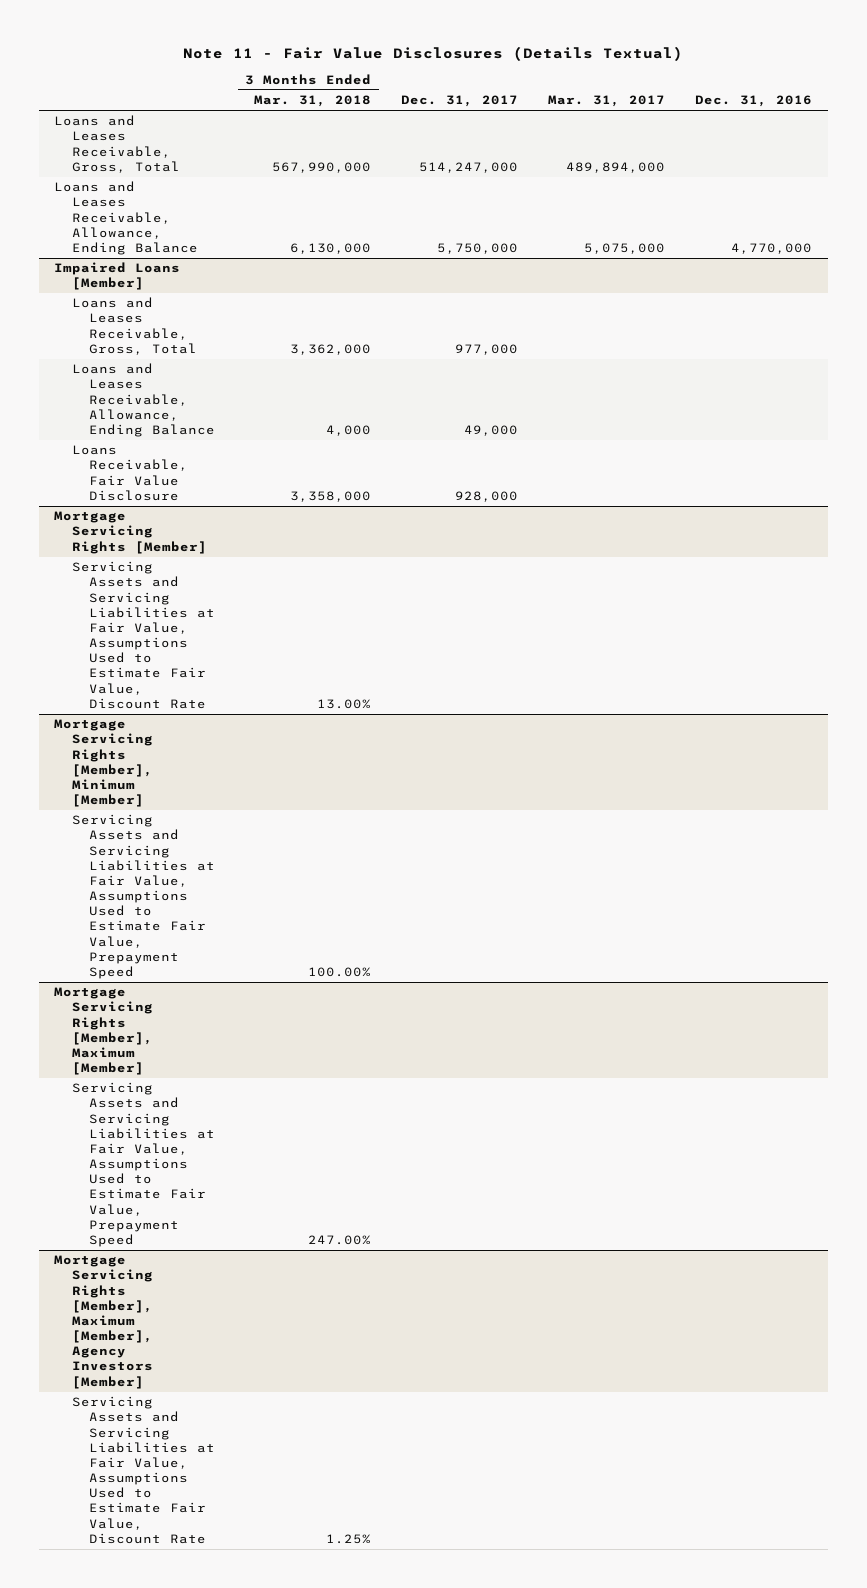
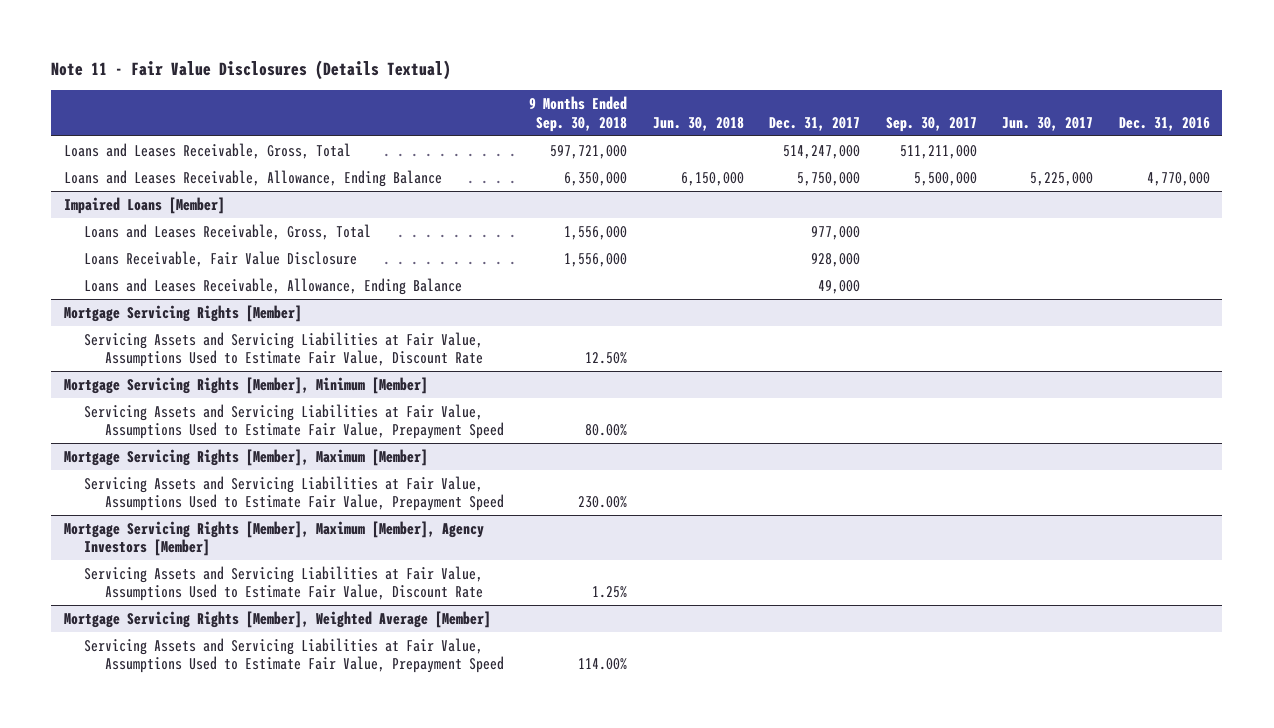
- | 3 Months Ended Mar. 31, 2018 | Dec. 31, 2017 | Mar. 31, 2017 | Dec. 31, 2016
+ | 9 Months Ended Sep. 30, 2018 | Jun. 30, 2018 | Dec. 31, 2017 | Sep. 30, 2017 | Jun. 30, 2017 | Dec. 31, 2016
@ Impaired Loans [Member]
moved down: Loans and Leases Receivable, Allowance, Ending Balance | | | 49,000 | | |
+ Mortgage Servicing Rights [Member], Weighted Average [Member]
+ Servicing Assets and Servicing Liabilities at Fair Value, Assumptions Used to Estimate Fair Value, Prepayment Speed | 114.00% | | | | |

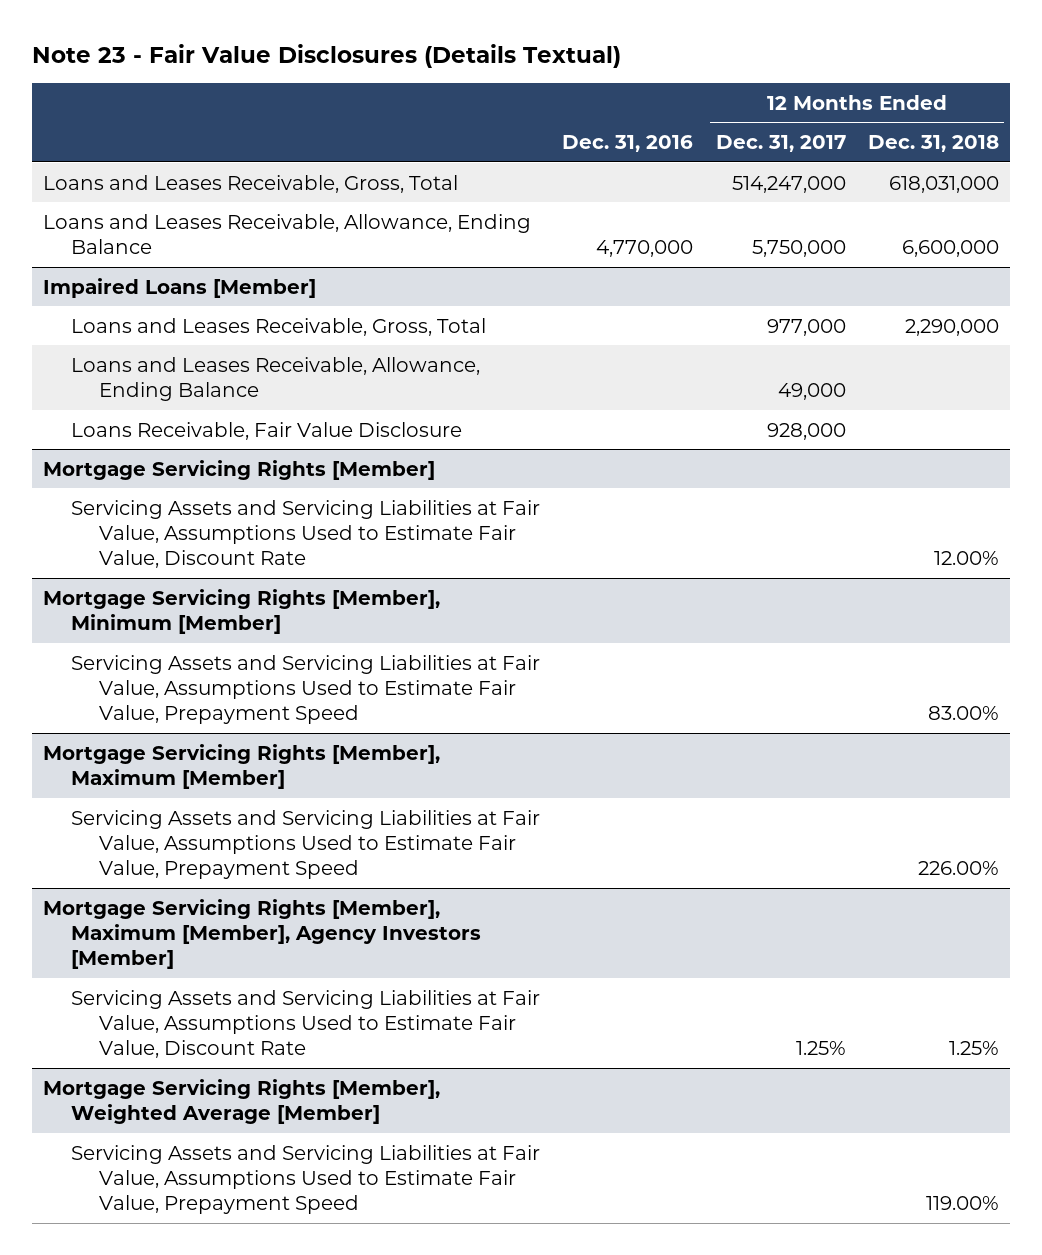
- Note 11 - Fair Value Disclosures (Details Textual)
+ Note 23 - Fair Value Disclosures (Details Textual)
- | 9 Months Ended Sep. 30, 2018 | Jun. 30, 2018 | Dec. 31, 2017 | Sep. 30, 2017 | Jun. 30, 2017 | Dec. 31, 2016
+ | Dec. 31, 2016 | 12 Months Ended Dec. 31, 2017 | 12 Months Ended Dec. 31, 2018
@ Impaired Loans [Member]
moved down: Loans Receivable, Fair Value Disclosure | | 928,000 |

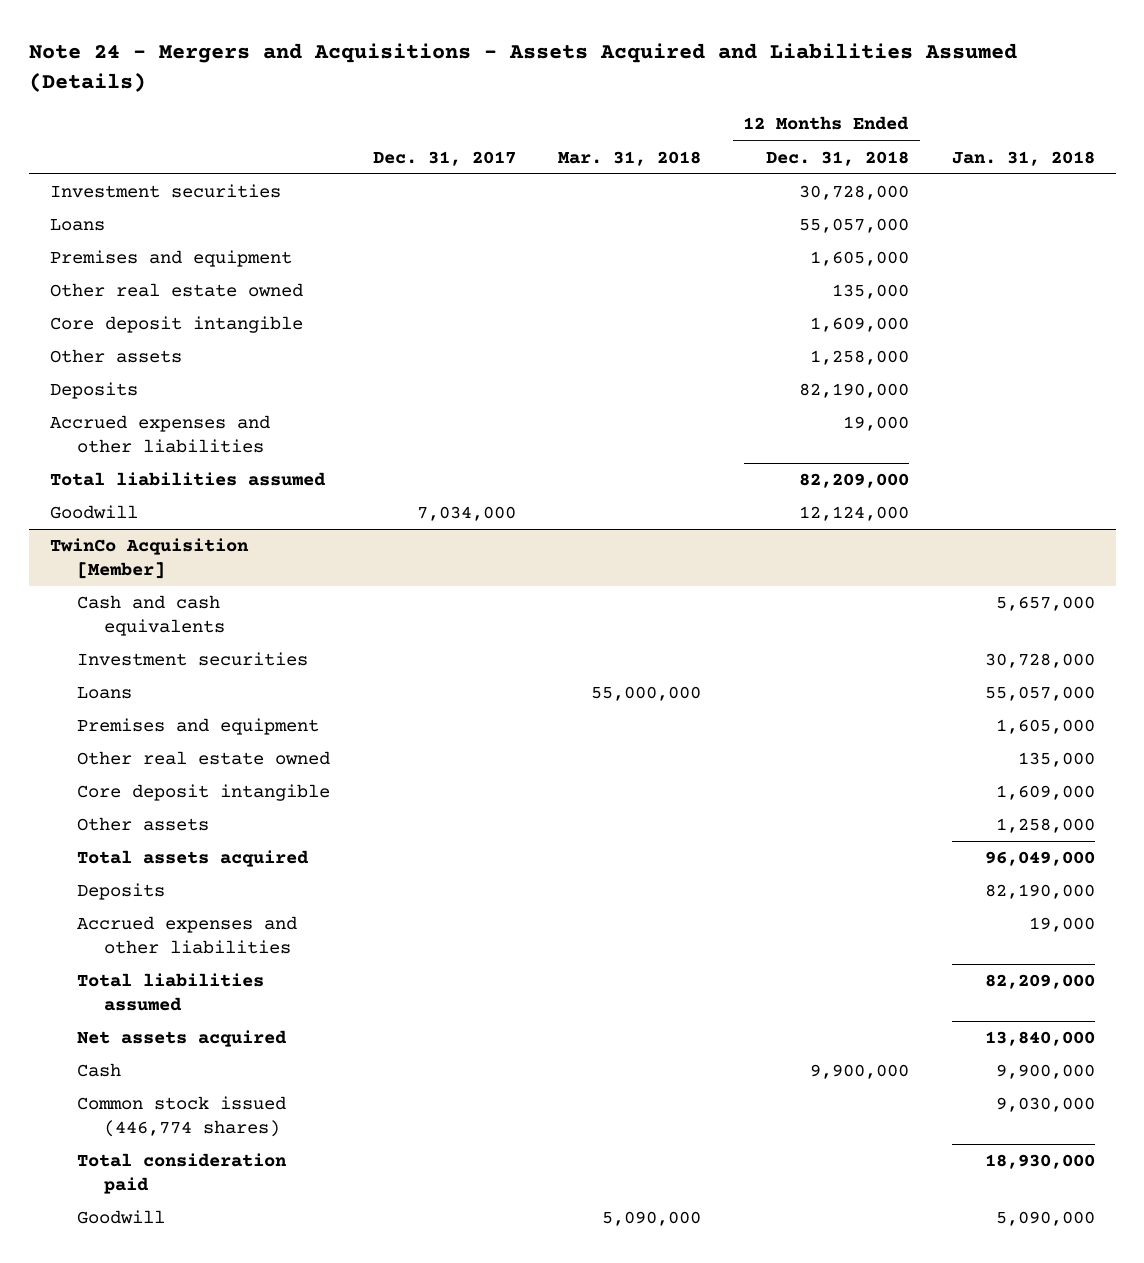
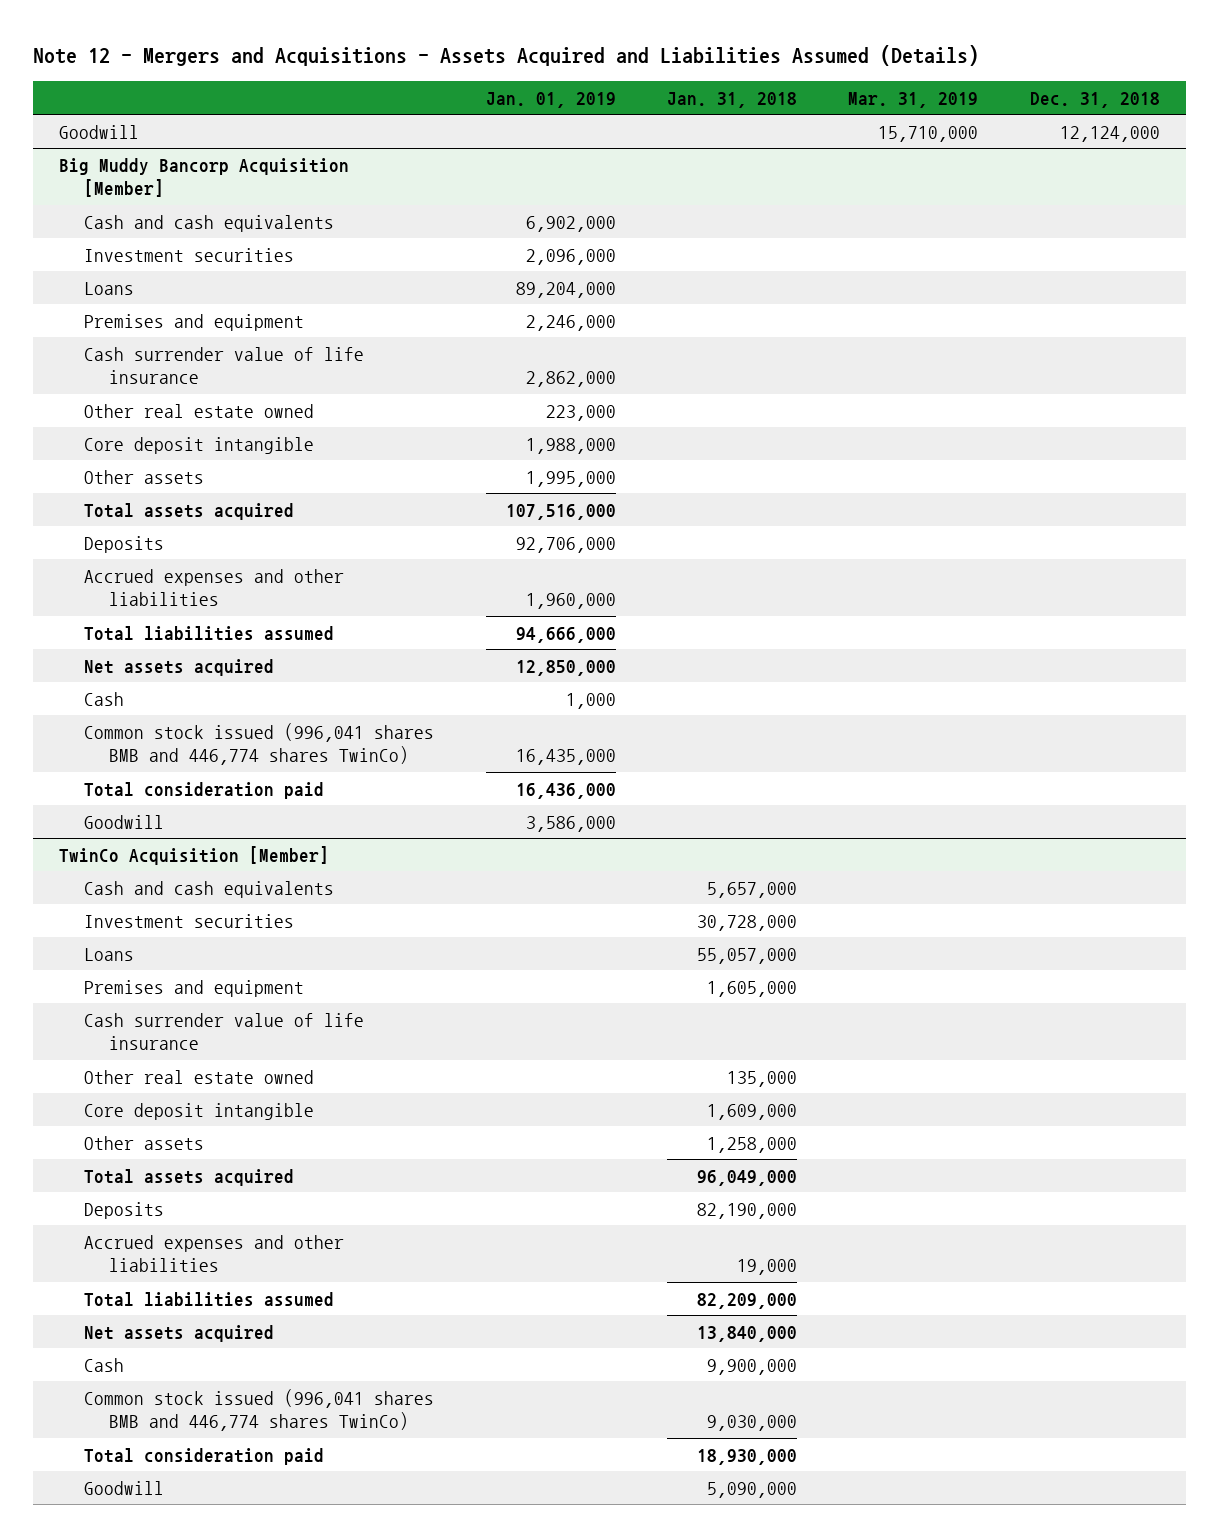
- Note 24 - Mergers and Acquisitions - Assets Acquired and Liabilities Assumed (Details)
+ Note 12 - Mergers and Acquisitions - Assets Acquired and Liabilities Assumed (Details)
- | Dec. 31, 2017 | Mar. 31, 2018 | 12 Months Ended Dec. 31, 2018 | Jan. 31, 2018
+ | Jan. 01, 2019 | Jan. 31, 2018 | Mar. 31, 2019 | Dec. 31, 2018
- Investment securities | | | 30,728,000 |
- Loans | | | 55,057,000 |
- Premises and equipment | | | 1,605,000 |
- Other real estate owned | | | 135,000 |
- Core deposit intangible | | | 1,609,000 |
- Other assets | | | 1,258,000 |
- Deposits | | | 82,190,000 |
- Accrued expenses and other liabilities | | | 19,000 |
- Total liabilities assumed | | | 82,209,000 |
+ Big Muddy Bancorp Acquisition [Member]
+ Cash and cash equivalents | 6,902,000 | | |
+ Investment securities | 2,096,000 | | |
+ Loans | 89,204,000 | | |
+ Premises and equipment | 2,246,000 | | |
+ Cash surrender value of life insurance | 2,862,000 | | |
+ Other real estate owned | 223,000 | | |
+ Core deposit intangible | 1,988,000 | | |
+ Other assets | 1,995,000 | | |
+ Total assets acquired | 107,516,000 | | |
+ Deposits | 92,706,000 | | |
+ Accrued expenses and other liabilities | 1,960,000 | | |
+ Total liabilities assumed | 94,666,000 | | |
+ Net assets acquired | 12,850,000 | | |
+ Cash | 1,000 | | |
+ Common stock issued (996,041 shares BMB and 446,774 shares TwinCo) | 16,435,000 | | |
+ Total consideration paid | 16,436,000 | | |
+ Goodwill | 3,586,000 | | |
@ TwinCo Acquisition [Member]
+ Cash surrender value of life insurance
- Common stock issued (446,774 shares) | | | | 9,030,000
+ Common stock issued (996,041 shares BMB and 446,774 shares TwinCo) | | 9,030,000 | |

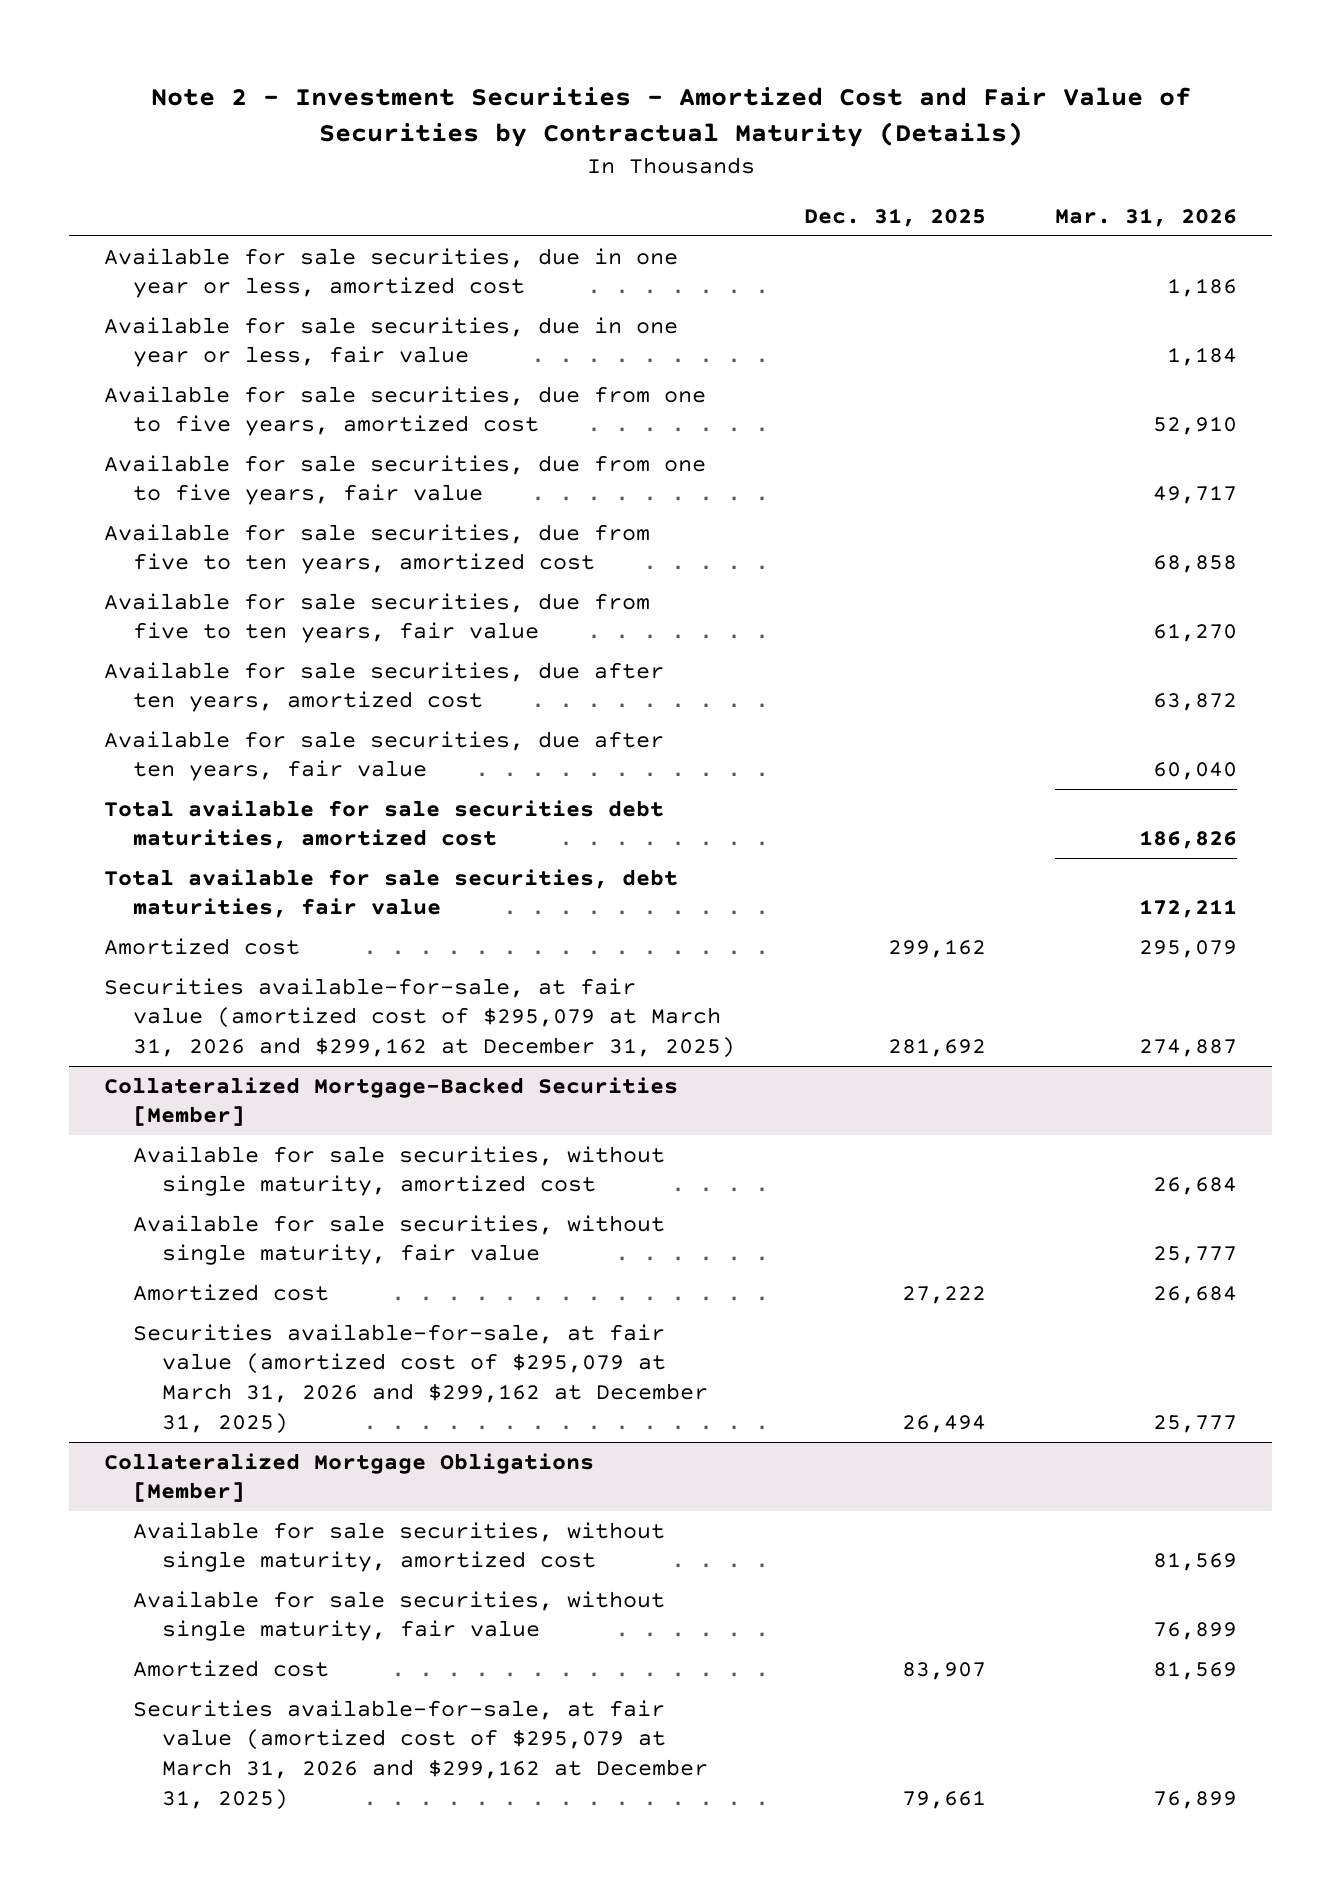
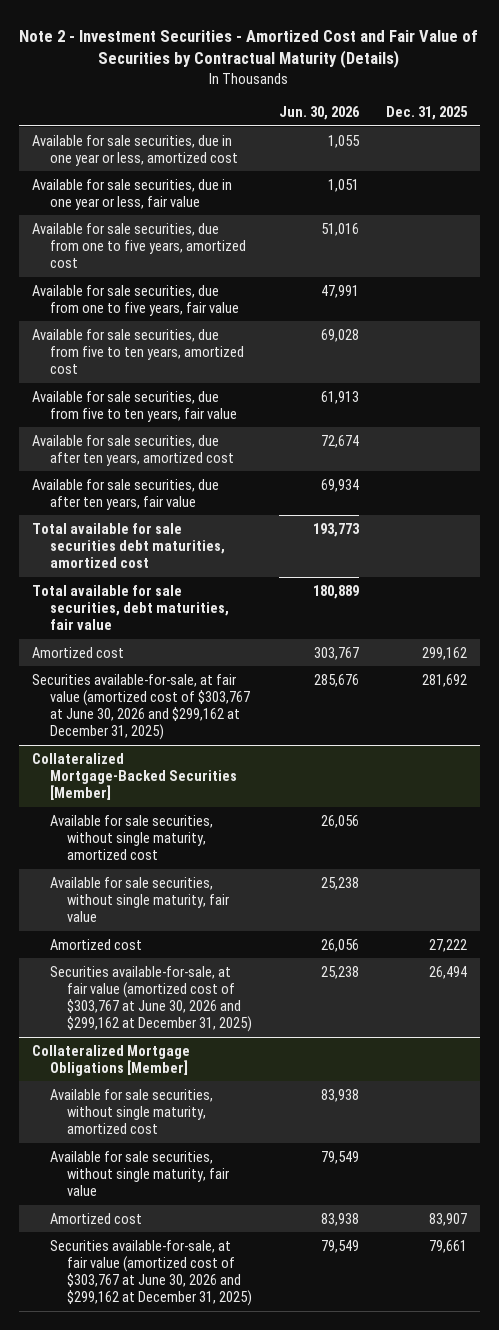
- | Dec. 31, 2025 | Mar. 31, 2026
+ | Jun. 30, 2026 | Dec. 31, 2025
- Securities available-for-sale, at fair value (amortized cost of $295,079 at March 31, 2026 and $299,162 at December 31, 2025) | 281,692 | 274,887
+ Securities available-for-sale, at fair value (amortized cost of $303,767 at June 30, 2026 and $299,162 at December 31, 2025) | 285,676 | 281,692
@ Collateralized Mortgage-Backed Securities [Member]
- Securities available-for-sale, at fair value (amortized cost of $295,079 at March 31, 2026 and $299,162 at December 31, 2025) | 26,494 | 25,777
+ Securities available-for-sale, at fair value (amortized cost of $303,767 at June 30, 2026 and $299,162 at December 31, 2025) | 25,238 | 26,494
@ Collateralized Mortgage Obligations [Member]
- Securities available-for-sale, at fair value (amortized cost of $295,079 at March 31, 2026 and $299,162 at December 31, 2025) | 79,661 | 76,899
+ Securities available-for-sale, at fair value (amortized cost of $303,767 at June 30, 2026 and $299,162 at December 31, 2025) | 79,549 | 79,661

